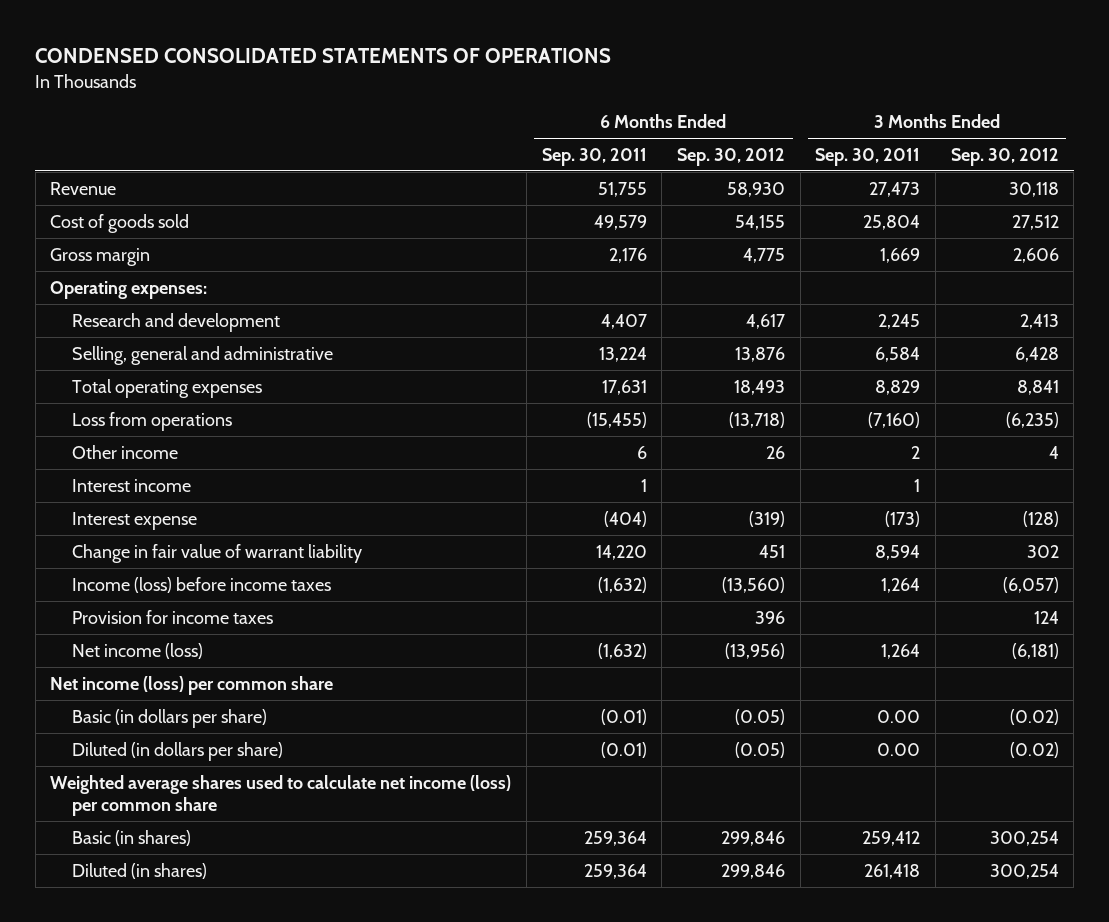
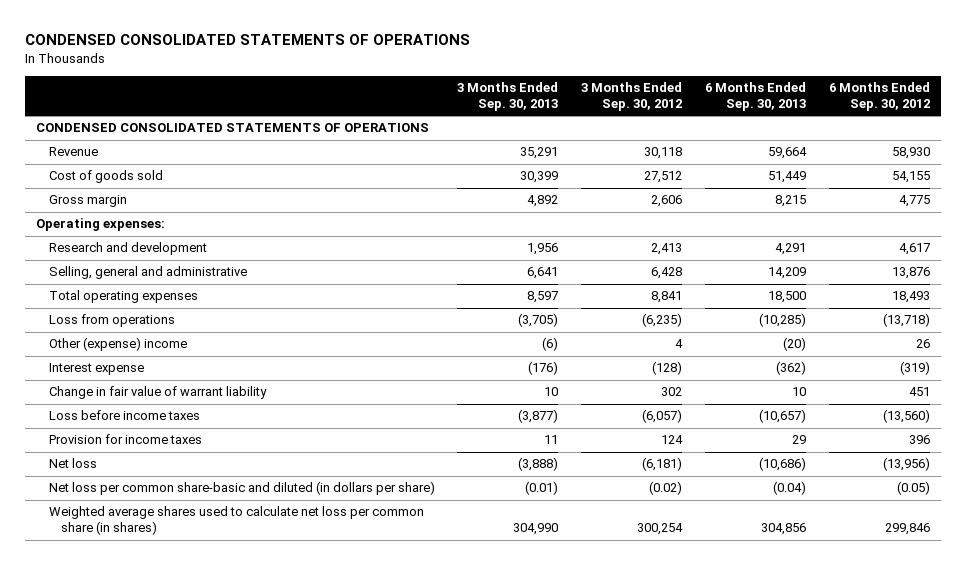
- | 6 Months Ended Sep. 30, 2011 | 6 Months Ended Sep. 30, 2012 | 3 Months Ended Sep. 30, 2011 | 3 Months Ended Sep. 30, 2012
+ | 3 Months Ended Sep. 30, 2013 | 3 Months Ended Sep. 30, 2012 | 6 Months Ended Sep. 30, 2013 | 6 Months Ended Sep. 30, 2012
+ CONDENSED CONSOLIDATED STATEMENTS OF OPERATIONS
- Other income | 6 | 26 | 2 | 4
- Interest income | 1 | | 1 |
+ Other (expense) income | (6) | 4 | (20) | 26
- Income (loss) before income taxes | (1,632) | (13,560) | 1,264 | (6,057)
+ Loss before income taxes | (3,877) | (6,057) | (10,657) | (13,560)
- Net income (loss) | (1,632) | (13,956) | 1,264 | (6,181)
- Net income (loss) per common share
- Basic (in dollars per share) | (0.01) | (0.05) | 0.00 | (0.02)
- Diluted (in dollars per share) | (0.01) | (0.05) | 0.00 | (0.02)
- Weighted average shares used to calculate net income (loss) per common share
- Basic (in shares) | 259,364 | 299,846 | 259,412 | 300,254
- Diluted (in shares) | 259,364 | 299,846 | 261,418 | 300,254
+ Net loss | (3,888) | (6,181) | (10,686) | (13,956)
+ Net loss per common share-basic and diluted (in dollars per share) | (0.01) | (0.02) | (0.04) | (0.05)
+ Weighted average shares used to calculate net loss per common share (in shares) | 304,990 | 300,254 | 304,856 | 299,846

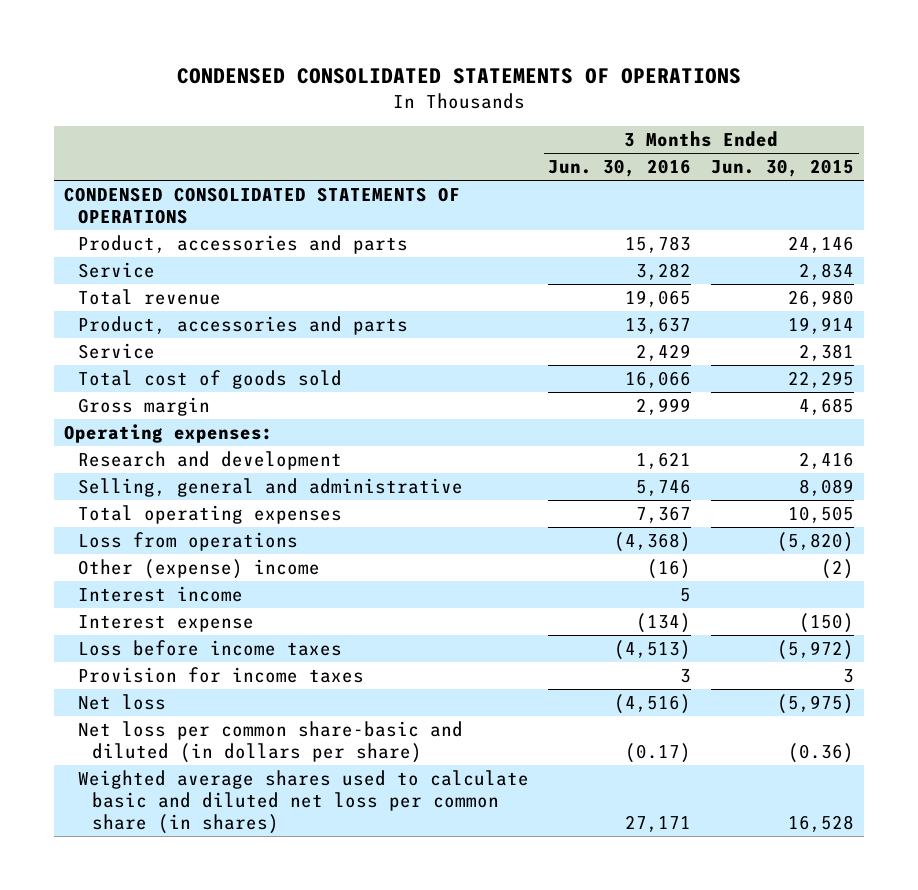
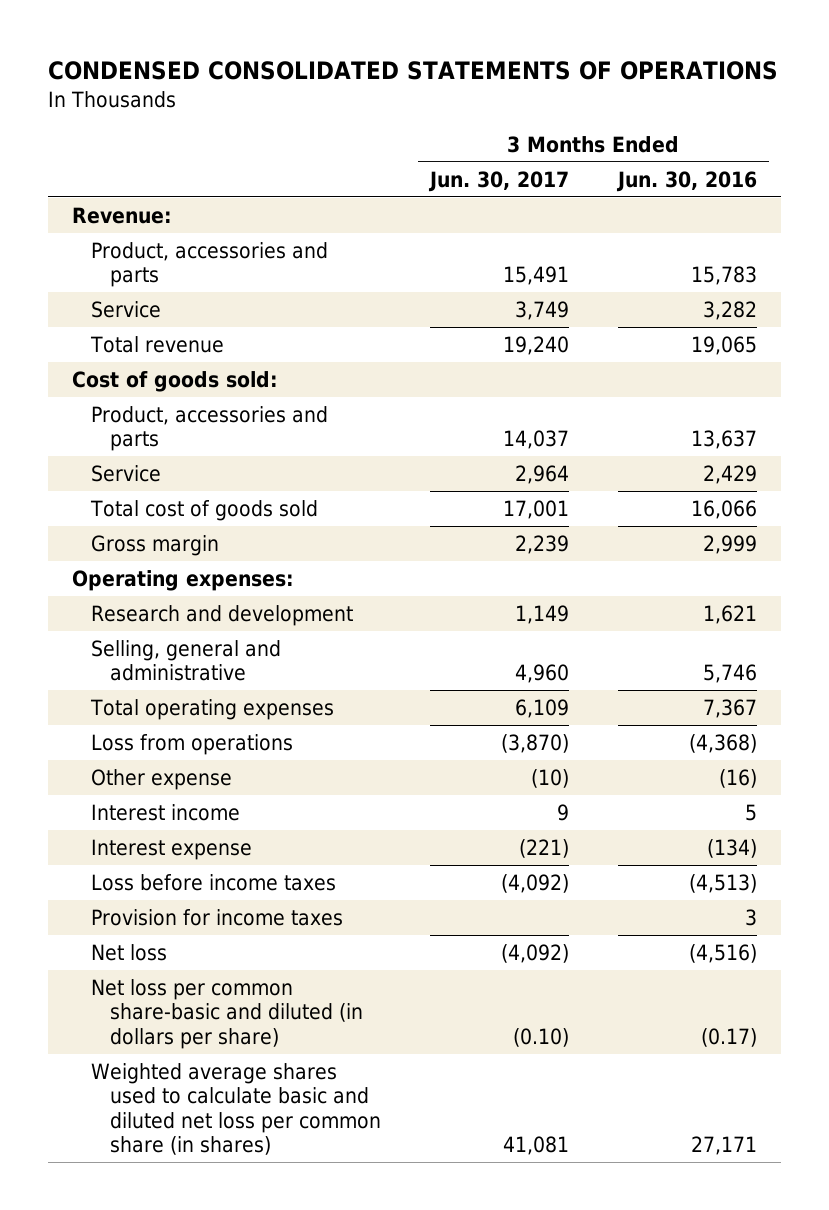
- | 3 Months Ended Jun. 30, 2016 | 3 Months Ended Jun. 30, 2015
+ | 3 Months Ended Jun. 30, 2017 | 3 Months Ended Jun. 30, 2016
- CONDENSED CONSOLIDATED STATEMENTS OF OPERATIONS
+ Revenue:
+ Cost of goods sold:
- Other (expense) income | (16) | (2)
+ Other expense | (10) | (16)

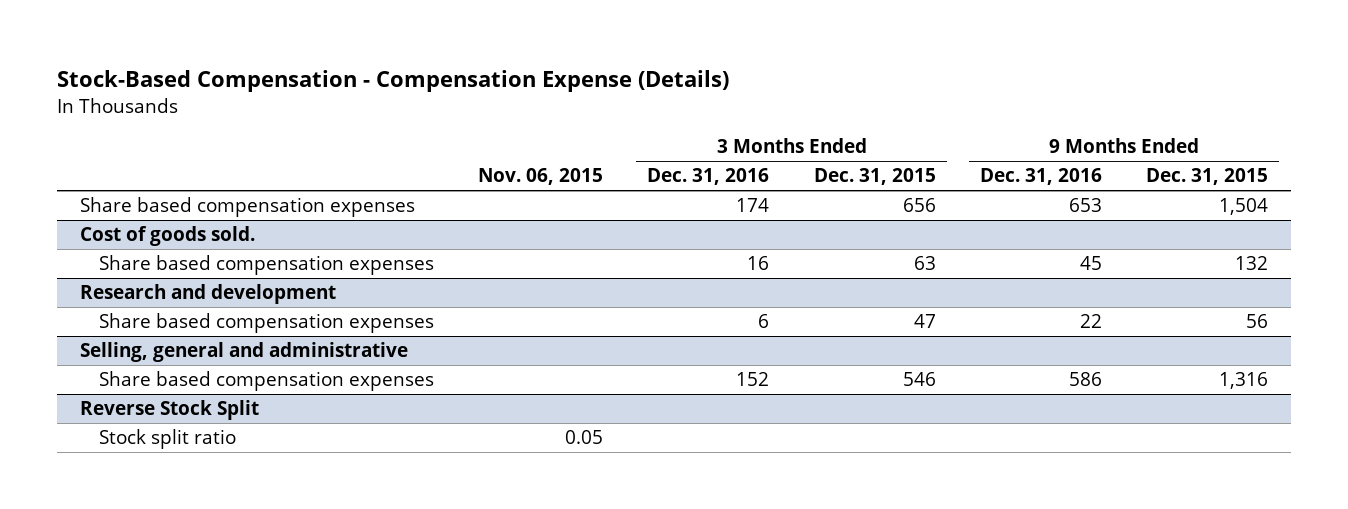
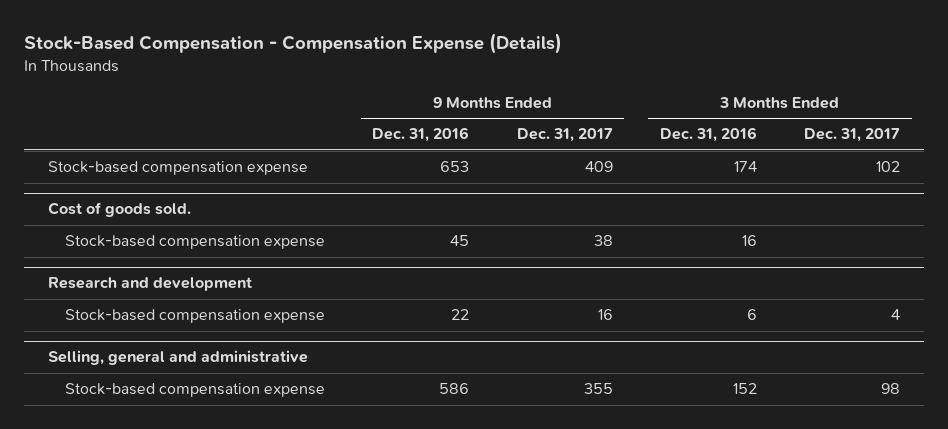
- | Nov. 06, 2015 | 3 Months Ended Dec. 31, 2016 | 3 Months Ended Dec. 31, 2015 | 9 Months Ended Dec. 31, 2016 | 9 Months Ended Dec. 31, 2015
+ | 9 Months Ended Dec. 31, 2016 | 9 Months Ended Dec. 31, 2017 | 3 Months Ended Dec. 31, 2016 | 3 Months Ended Dec. 31, 2017
- Share based compensation expenses | | 174 | 656 | 653 | 1,504
+ Stock-based compensation expense | 653 | 409 | 174 | 102
@ Cost of goods sold.
- Share based compensation expenses | | 16 | 63 | 45 | 132
+ Stock-based compensation expense | 45 | 38 | 16 |
@ Research and development
- Share based compensation expenses | | 6 | 47 | 22 | 56
+ Stock-based compensation expense | 22 | 16 | 6 | 4
@ Selling, general and administrative
- Share based compensation expenses | | 152 | 546 | 586 | 1,316
- Reverse Stock Split
- Stock split ratio | 0.05 | | | |
@ Selling, general and administrative
+ Stock-based compensation expense | 586 | 355 | 152 | 98

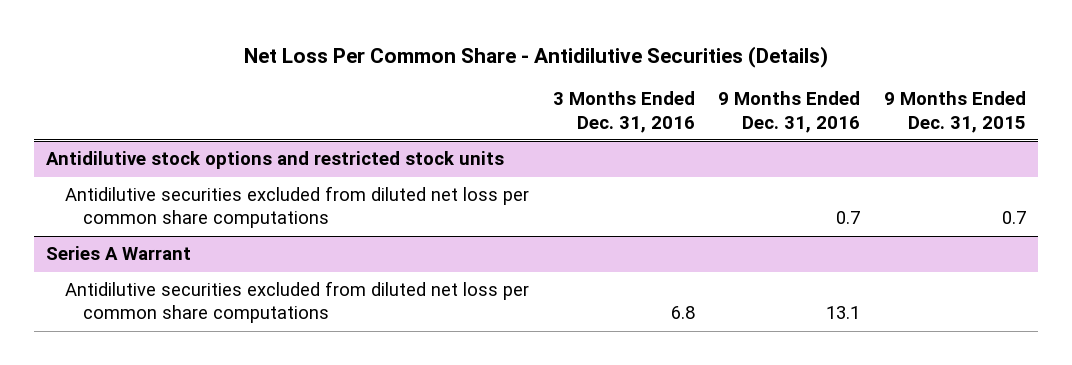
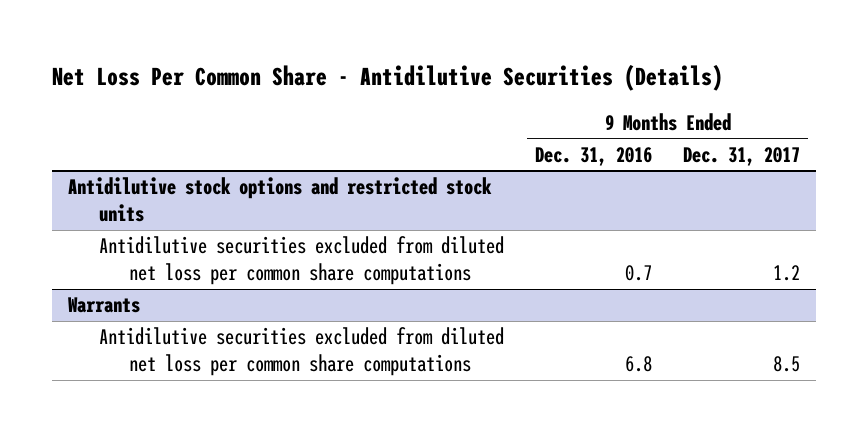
- | 3 Months Ended Dec. 31, 2016 | 9 Months Ended Dec. 31, 2016 | 9 Months Ended Dec. 31, 2015
+ | 9 Months Ended Dec. 31, 2016 | 9 Months Ended Dec. 31, 2017
- Series A Warrant
- Antidilutive securities excluded from diluted net loss per common share computations | 6.8 | 13.1 |
+ Warrants
+ Antidilutive securities excluded from diluted net loss per common share computations | 6.8 | 8.5

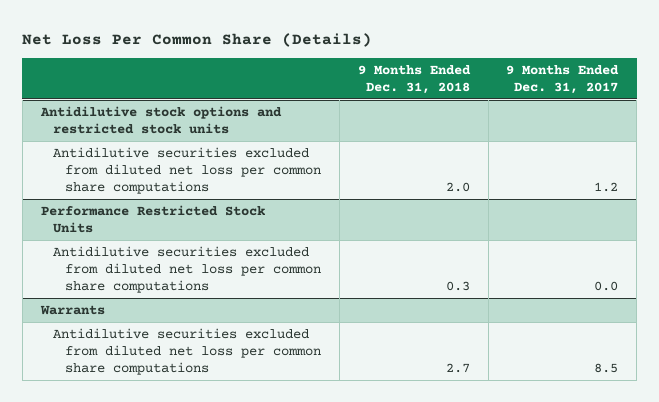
- Net Loss Per Common Share - Antidilutive Securities (Details)
+ Net Loss Per Common Share (Details)
- | 9 Months Ended Dec. 31, 2016 | 9 Months Ended Dec. 31, 2017
+ | 9 Months Ended Dec. 31, 2018 | 9 Months Ended Dec. 31, 2017
+ Performance Restricted Stock Units
+ Antidilutive securities excluded from diluted net loss per common share computations | 0.3 | 0.0

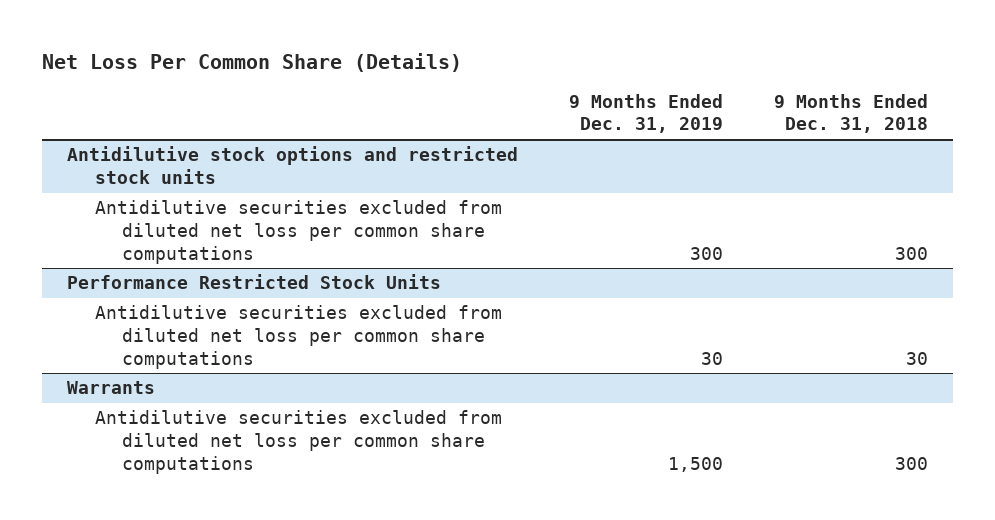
- | 9 Months Ended Dec. 31, 2018 | 9 Months Ended Dec. 31, 2017
+ | 9 Months Ended Dec. 31, 2019 | 9 Months Ended Dec. 31, 2018
@ Antidilutive stock options and restricted stock units
- Antidilutive securities excluded from diluted net loss per common share computations | 2.0 | 1.2
+ Antidilutive securities excluded from diluted net loss per common share computations | 300 | 300
@ Performance Restricted Stock Units
- Antidilutive securities excluded from diluted net loss per common share computations | 0.3 | 0.0
+ Antidilutive securities excluded from diluted net loss per common share computations | 30 | 30
@ Warrants
- Antidilutive securities excluded from diluted net loss per common share computations | 2.7 | 8.5
+ Antidilutive securities excluded from diluted net loss per common share computations | 1,500 | 300

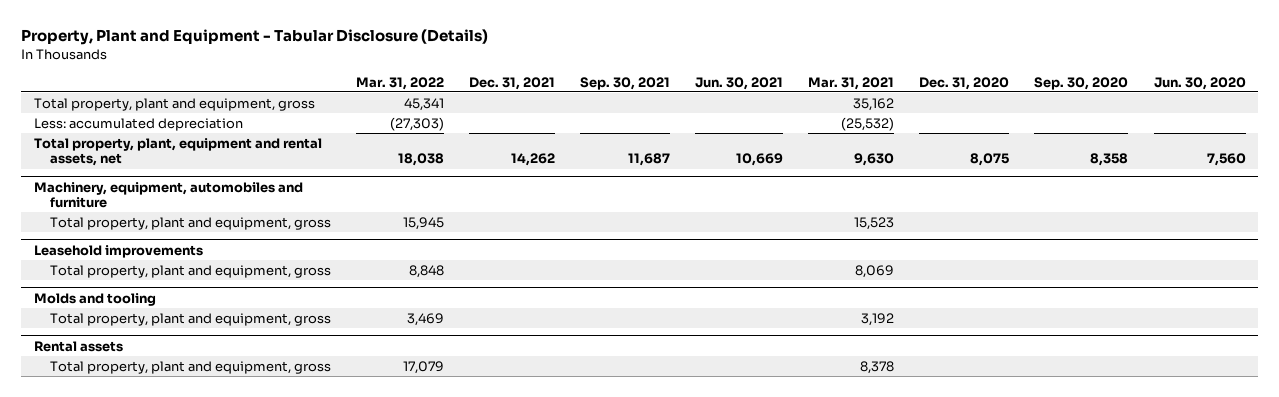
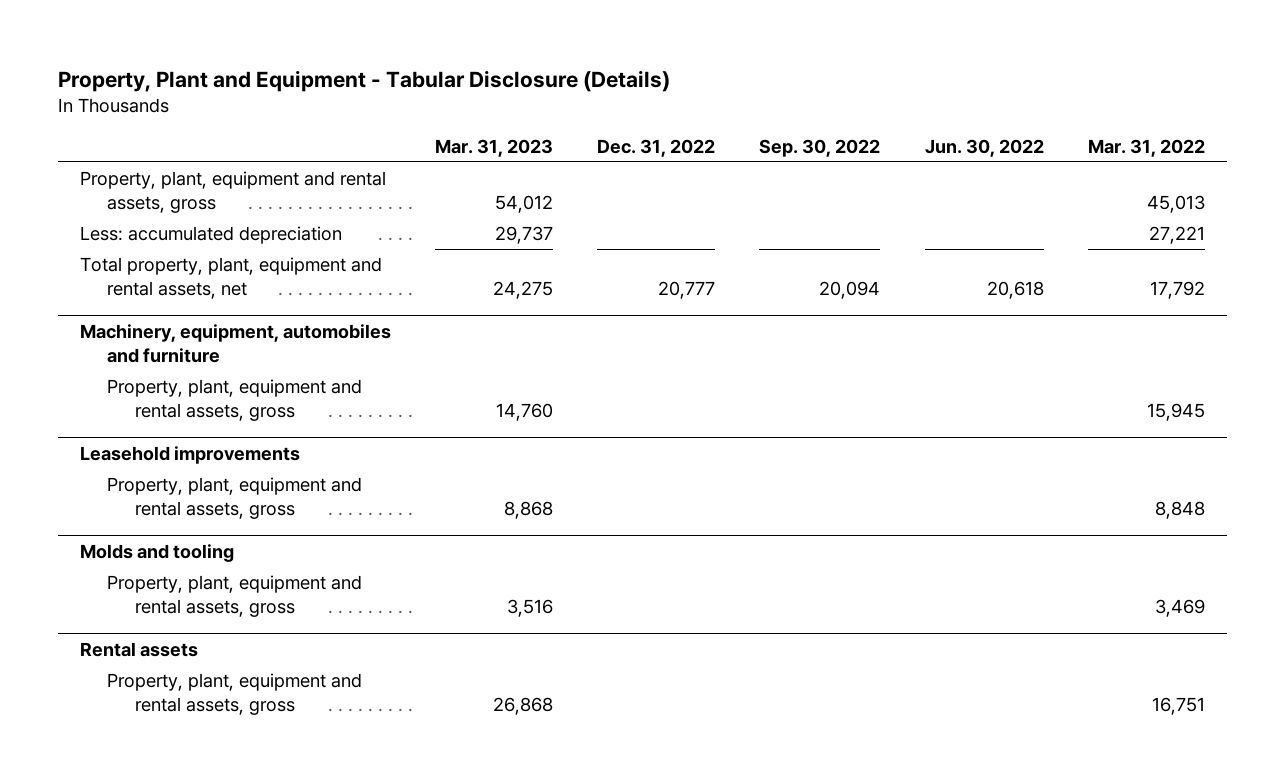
- | Mar. 31, 2022 | Dec. 31, 2021 | Sep. 30, 2021 | Jun. 30, 2021 | Mar. 31, 2021 | Dec. 31, 2020 | Sep. 30, 2020 | Jun. 30, 2020
+ | Mar. 31, 2023 | Dec. 31, 2022 | Sep. 30, 2022 | Jun. 30, 2022 | Mar. 31, 2022
- Total property, plant and equipment, gross | 45,341 | | | | 35,162 | | |
- Less: accumulated depreciation | (27,303) | | | | (25,532) | | |
- Total property, plant, equipment and rental assets, net | 18,038 | 14,262 | 11,687 | 10,669 | 9,630 | 8,075 | 8,358 | 7,560
+ Property, plant, equipment and rental assets, gross | 54,012 | | | | 45,013
+ Less: accumulated depreciation | 29,737 | | | | 27,221
+ Total property, plant, equipment and rental assets, net | 24,275 | 20,777 | 20,094 | 20,618 | 17,792
@ Machinery, equipment, automobiles and furniture
- Total property, plant and equipment, gross | 15,945 | | | | 15,523 | | |
+ Property, plant, equipment and rental assets, gross | 14,760 | | | | 15,945
@ Leasehold improvements
- Total property, plant and equipment, gross | 8,848 | | | | 8,069 | | |
+ Property, plant, equipment and rental assets, gross | 8,868 | | | | 8,848
@ Molds and tooling
- Total property, plant and equipment, gross | 3,469 | | | | 3,192 | | |
+ Property, plant, equipment and rental assets, gross | 3,516 | | | | 3,469
@ Rental assets
- Total property, plant and equipment, gross | 17,079 | | | | 8,378 | | |
+ Property, plant, equipment and rental assets, gross | 26,868 | | | | 16,751

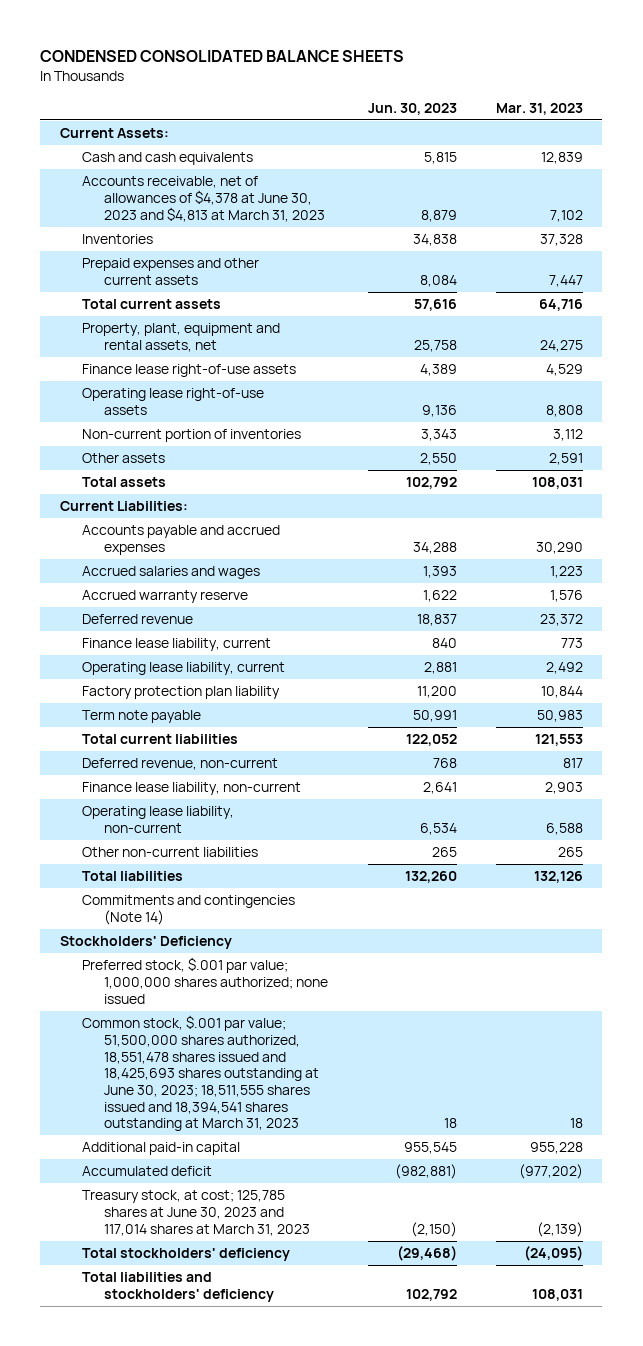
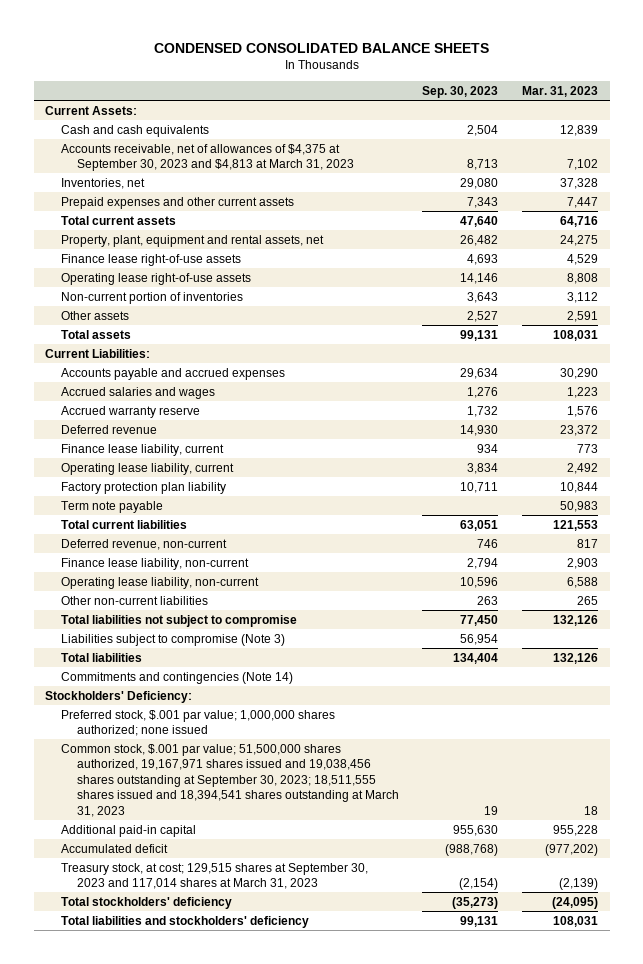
- | Jun. 30, 2023 | Mar. 31, 2023
+ | Sep. 30, 2023 | Mar. 31, 2023
- Accounts receivable, net of allowances of $4,378 at June 30, 2023 and $4,813 at March 31, 2023 | 8,879 | 7,102
- Inventories | 34,838 | 37,328
+ Accounts receivable, net of allowances of $4,375 at September 30, 2023 and $4,813 at March 31, 2023 | 8,713 | 7,102
+ Inventories, net | 29,080 | 37,328
+ Total liabilities not subject to compromise | 77,450 | 132,126
+ Liabilities subject to compromise (Note 3) | 56,954 |
- Stockholders' Deficiency
+ Stockholders' Deficiency:
- Common stock, $.001 par value; 51,500,000 shares authorized, 18,551,478 shares issued and 18,425,693 shares outstanding at June 30, 2023; 18,511,555 shares issued and 18,394,541 shares outstanding at March 31, 2023 | 18 | 18
+ Common stock, $.001 par value; 51,500,000 shares authorized, 19,167,971 shares issued and 19,038,456 shares outstanding at September 30, 2023; 18,511,555 shares issued and 18,394,541 shares outstanding at March 31, 2023 | 19 | 18
- Treasury stock, at cost; 125,785 shares at June 30, 2023 and 117,014 shares at March 31, 2023 | (2,150) | (2,139)
+ Treasury stock, at cost; 129,515 shares at September 30, 2023 and 117,014 shares at March 31, 2023 | (2,154) | (2,139)

